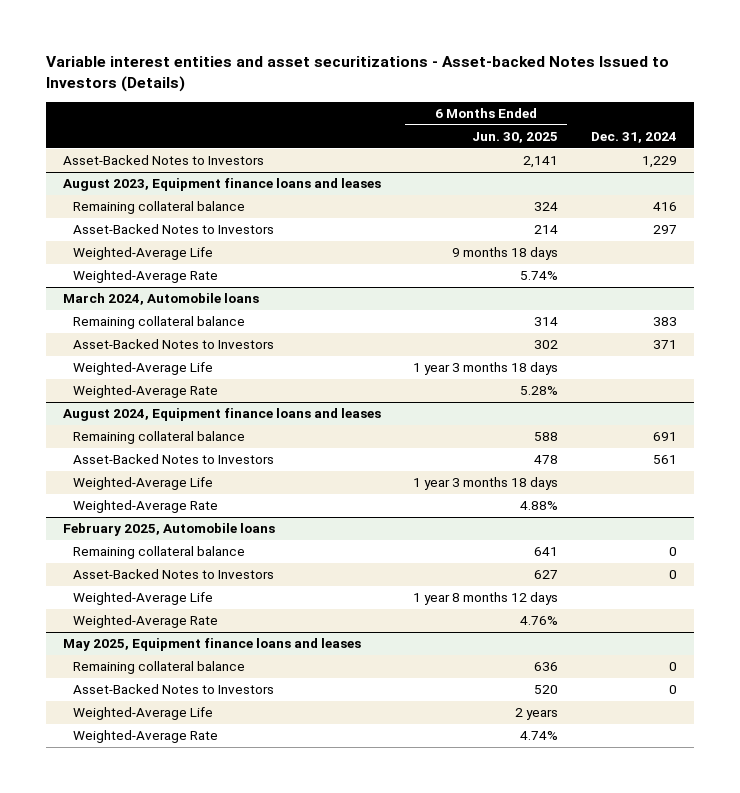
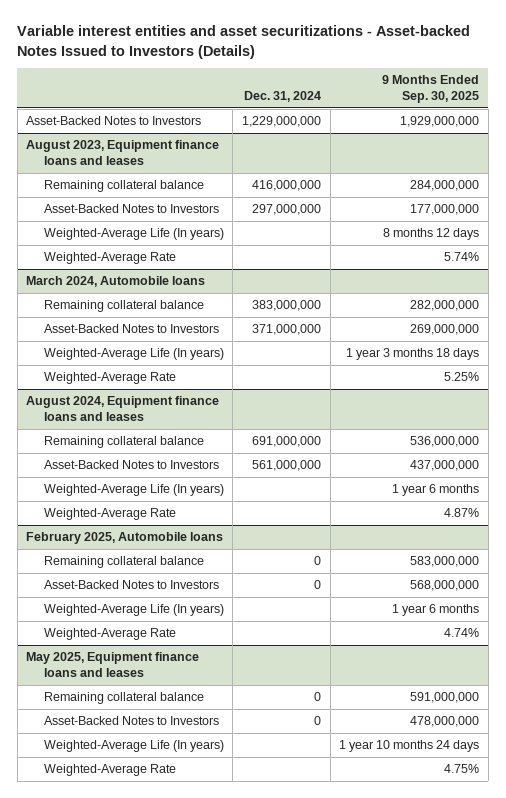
- | 6 Months Ended Jun. 30, 2025 | Dec. 31, 2024
+ | Dec. 31, 2024 | 9 Months Ended Sep. 30, 2025
- Asset-Backed Notes to Investors | 2,141 | 1,229
+ Asset-Backed Notes to Investors | 1,229,000,000 | 1,929,000,000
@ August 2023, Equipment finance loans and leases
- Remaining collateral balance | 324 | 416
- Asset-Backed Notes to Investors | 214 | 297
- Weighted-Average Life | 9 months 18 days |
+ Remaining collateral balance | 416,000,000 | 284,000,000
+ Asset-Backed Notes to Investors | 297,000,000 | 177,000,000
+ Weighted-Average Life (In years) | | 8 months 12 days
@ March 2024, Automobile loans
- Remaining collateral balance | 314 | 383
- Asset-Backed Notes to Investors | 302 | 371
- Weighted-Average Life | 1 year 3 months 18 days |
+ Remaining collateral balance | 383,000,000 | 282,000,000
+ Asset-Backed Notes to Investors | 371,000,000 | 269,000,000
+ Weighted-Average Life (In years) | | 1 year 3 months 18 days
@ August 2024, Equipment finance loans and leases
- Remaining collateral balance | 588 | 691
- Asset-Backed Notes to Investors | 478 | 561
- Weighted-Average Life | 1 year 3 months 18 days |
+ Remaining collateral balance | 691,000,000 | 536,000,000
+ Asset-Backed Notes to Investors | 561,000,000 | 437,000,000
+ Weighted-Average Life (In years) | | 1 year 6 months
@ February 2025, Automobile loans
- Weighted-Average Life | 1 year 8 months 12 days |
+ Weighted-Average Life (In years) | | 1 year 6 months
@ May 2025, Equipment finance loans and leases
- Weighted-Average Life | 2 years |
+ Weighted-Average Life (In years) | | 1 year 10 months 24 days

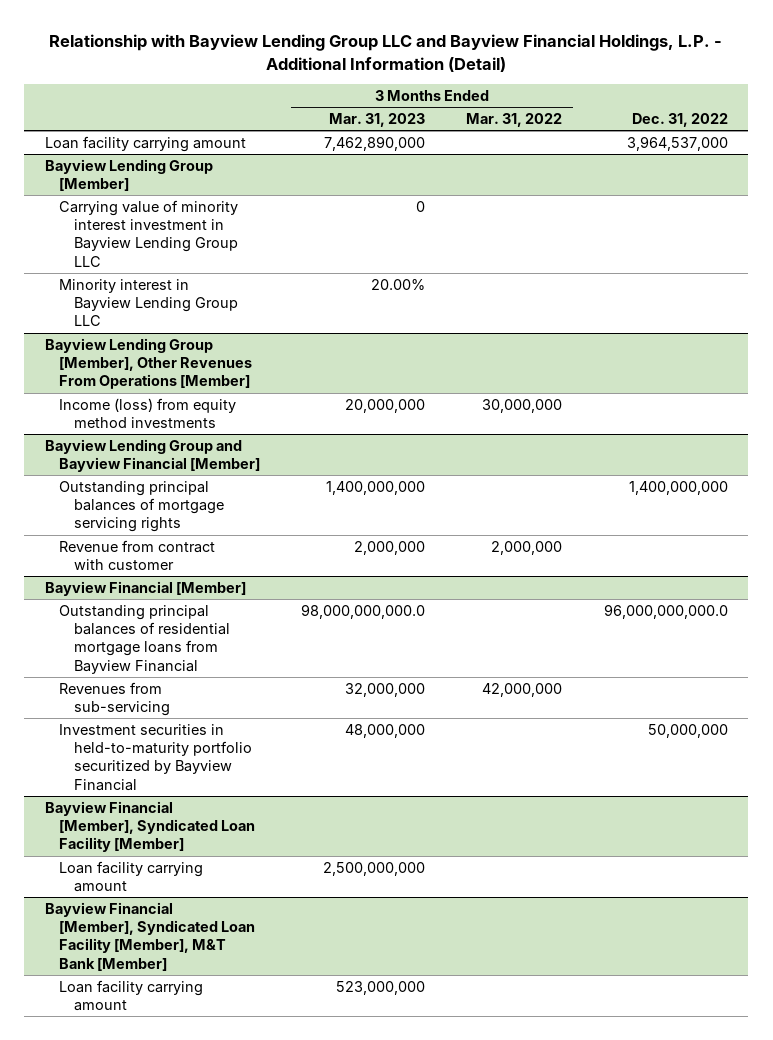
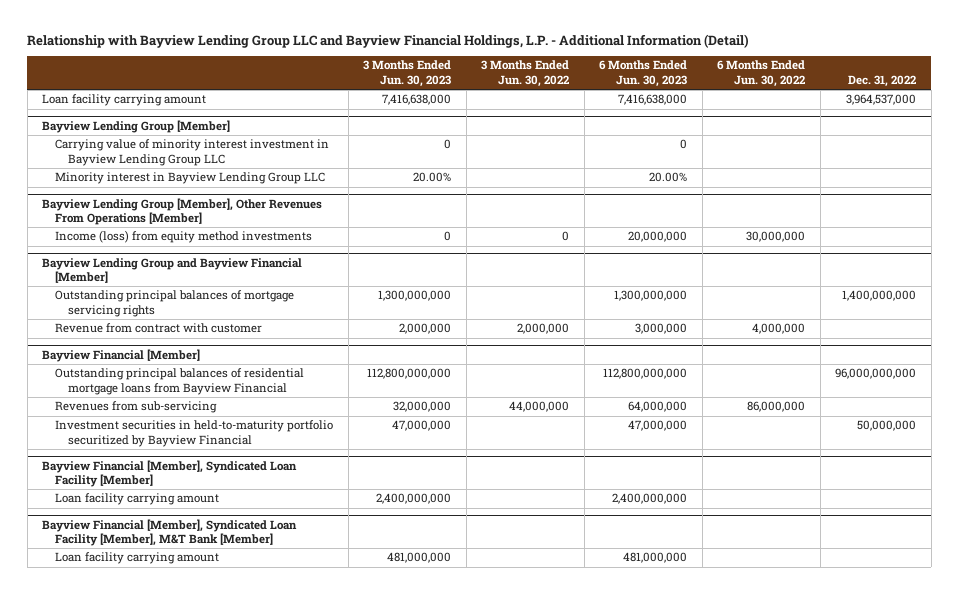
- | 3 Months Ended Mar. 31, 2023 | 3 Months Ended Mar. 31, 2022 | Dec. 31, 2022
+ | 3 Months Ended Jun. 30, 2023 | 3 Months Ended Jun. 30, 2022 | 6 Months Ended Jun. 30, 2023 | 6 Months Ended Jun. 30, 2022 | Dec. 31, 2022
@ Bayview Financial [Member]
- Outstanding principal balances of residential mortgage loans from Bayview Financial | 98,000,000,000.0 | | 96,000,000,000.0
+ Outstanding principal balances of residential mortgage loans from Bayview Financial | 112,800,000,000 | | 112,800,000,000 | | 96,000,000,000

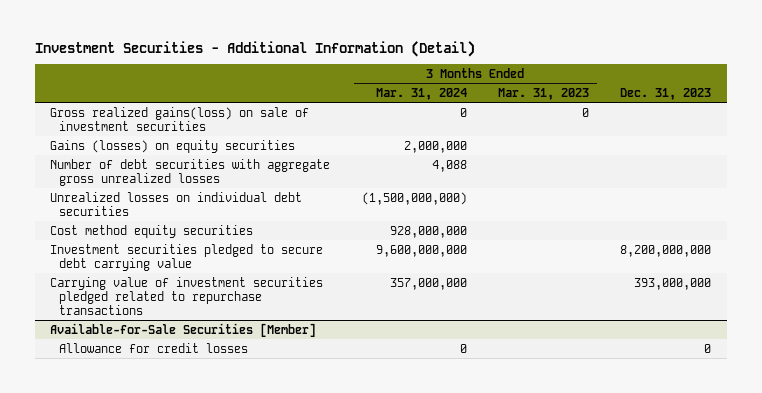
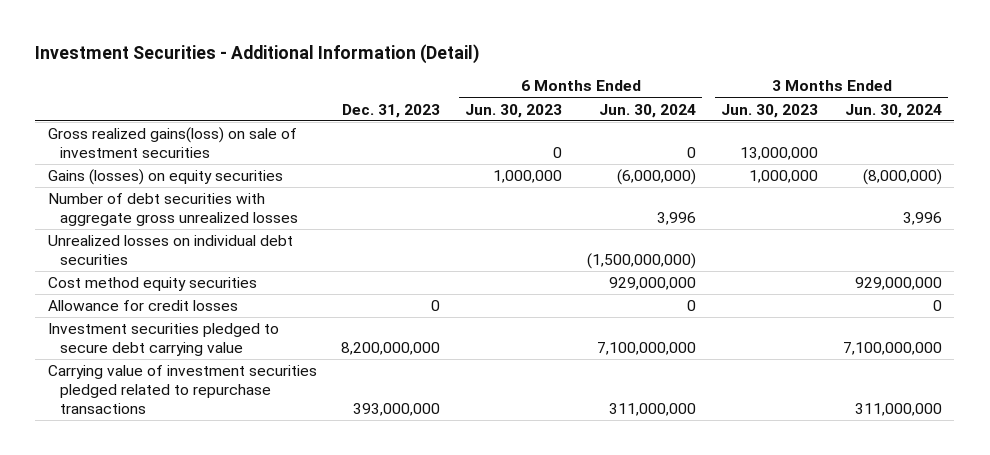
- | 3 Months Ended Mar. 31, 2024 | 3 Months Ended Mar. 31, 2023 | Dec. 31, 2023
+ | Dec. 31, 2023 | 6 Months Ended Jun. 30, 2023 | 6 Months Ended Jun. 30, 2024 | 3 Months Ended Jun. 30, 2023 | 3 Months Ended Jun. 30, 2024
+ Allowance for credit losses | 0 | | 0 | | 0
- Available-for-Sale Securities [Member]
- Allowance for credit losses | 0 | | 0

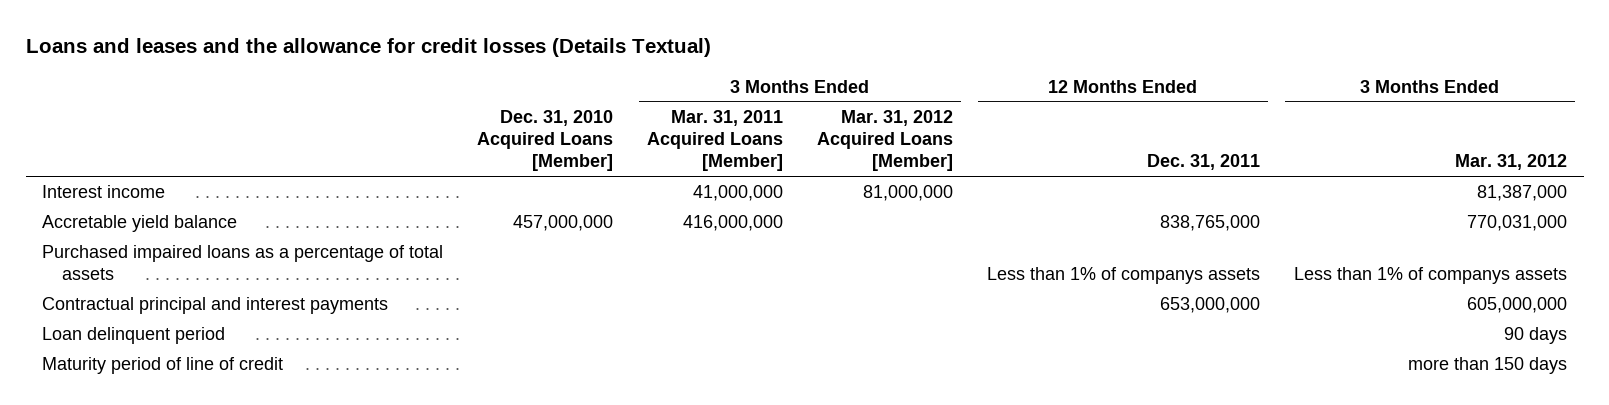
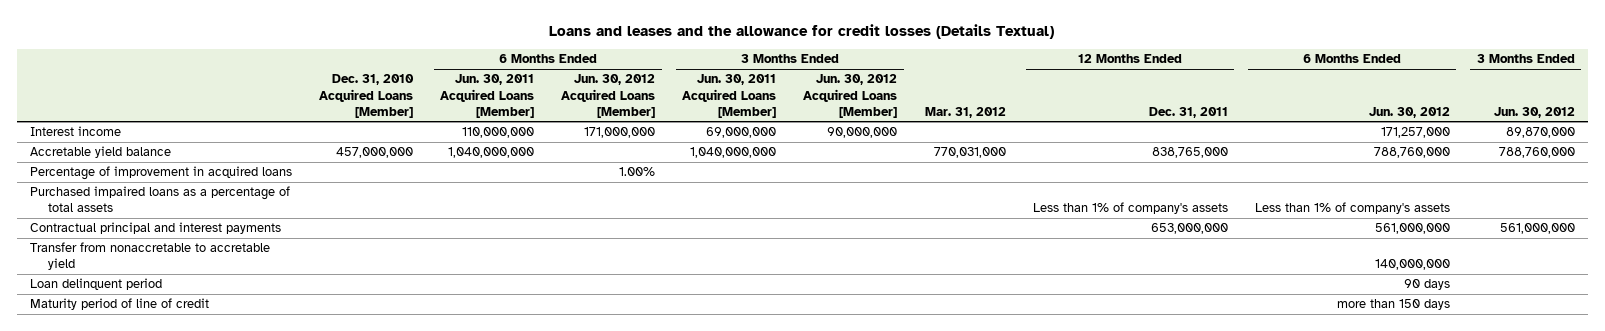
- | Dec. 31, 2010 Acquired Loans [Member] | 3 Months Ended Mar. 31, 2011 Acquired Loans [Member] | 3 Months Ended Mar. 31, 2012 Acquired Loans [Member] | 12 Months Ended Dec. 31, 2011 | 3 Months Ended Mar. 31, 2012
+ | Dec. 31, 2010 Acquired Loans [Member] | 6 Months Ended Jun. 30, 2011 Acquired Loans [Member] | 6 Months Ended Jun. 30, 2012 Acquired Loans [Member] | 3 Months Ended Jun. 30, 2011 Acquired Loans [Member] | 3 Months Ended Jun. 30, 2012 Acquired Loans [Member] | Mar. 31, 2012 | 12 Months Ended Dec. 31, 2011 | 6 Months Ended Jun. 30, 2012 | 3 Months Ended Jun. 30, 2012
- Purchased impaired loans as a percentage of total assets | | | | Less than 1% of companys assets | Less than 1% of companys assets
+ Percentage of improvement in acquired loans | | | 1.00% | | | | | |
+ Purchased impaired loans as a percentage of total assets | | | | | | | Less than 1% of company's assets | Less than 1% of company's assets |
+ Transfer from nonaccretable to accretable yield | | | | | | | | 140,000,000 |

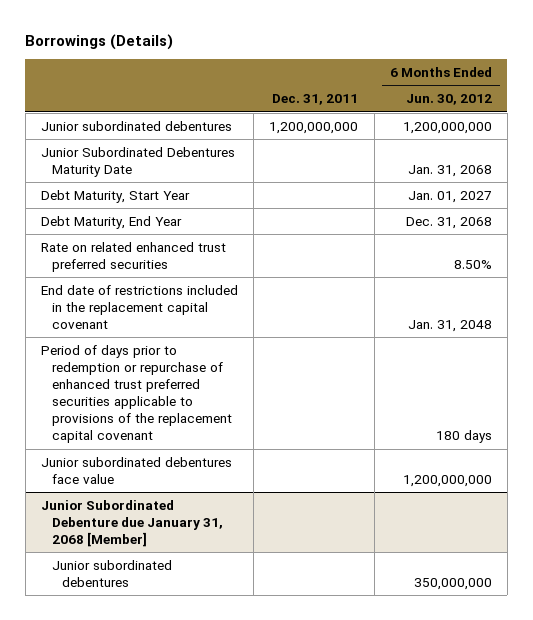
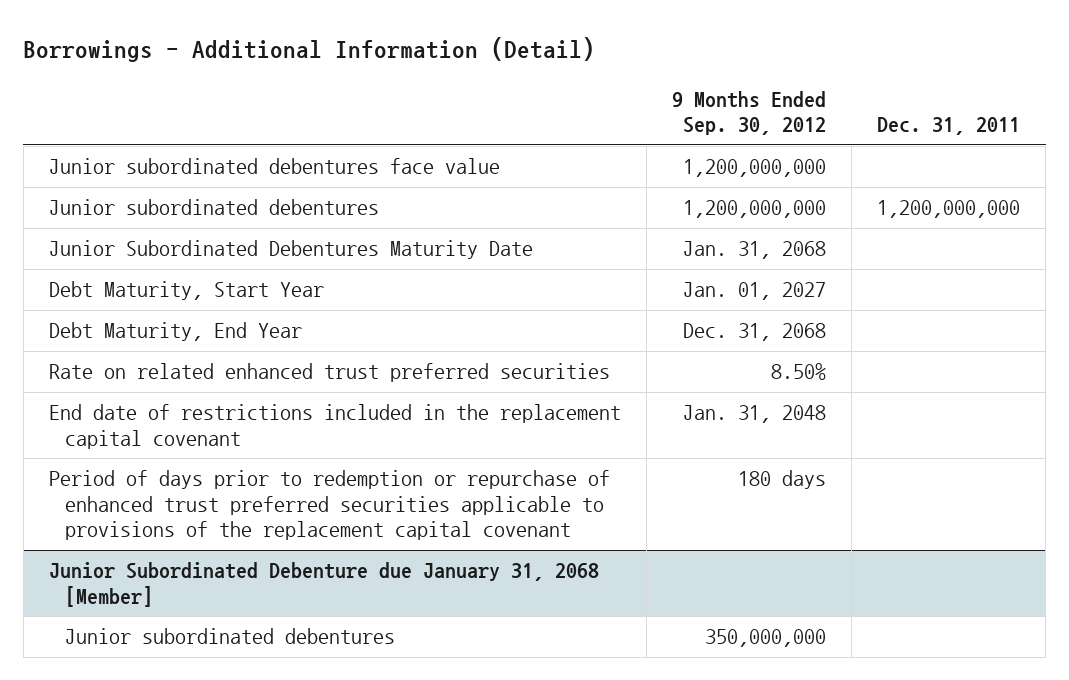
- Borrowings (Details)
+ Borrowings - Additional Information (Detail)
- | Dec. 31, 2011 | 6 Months Ended Jun. 30, 2012
+ | 9 Months Ended Sep. 30, 2012 | Dec. 31, 2011
moved up: Junior subordinated debentures face value | 1,200,000,000 |

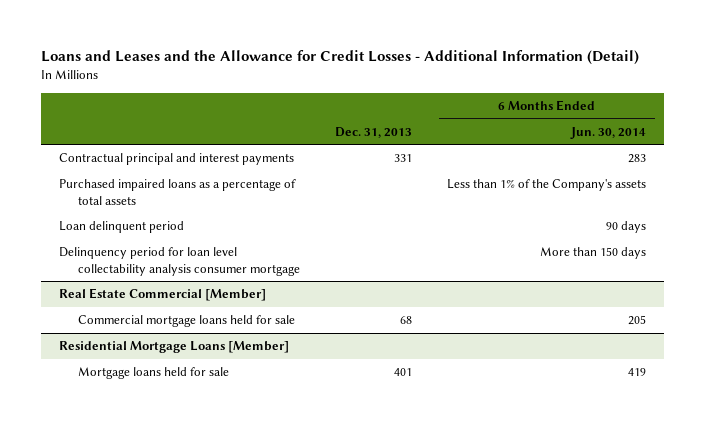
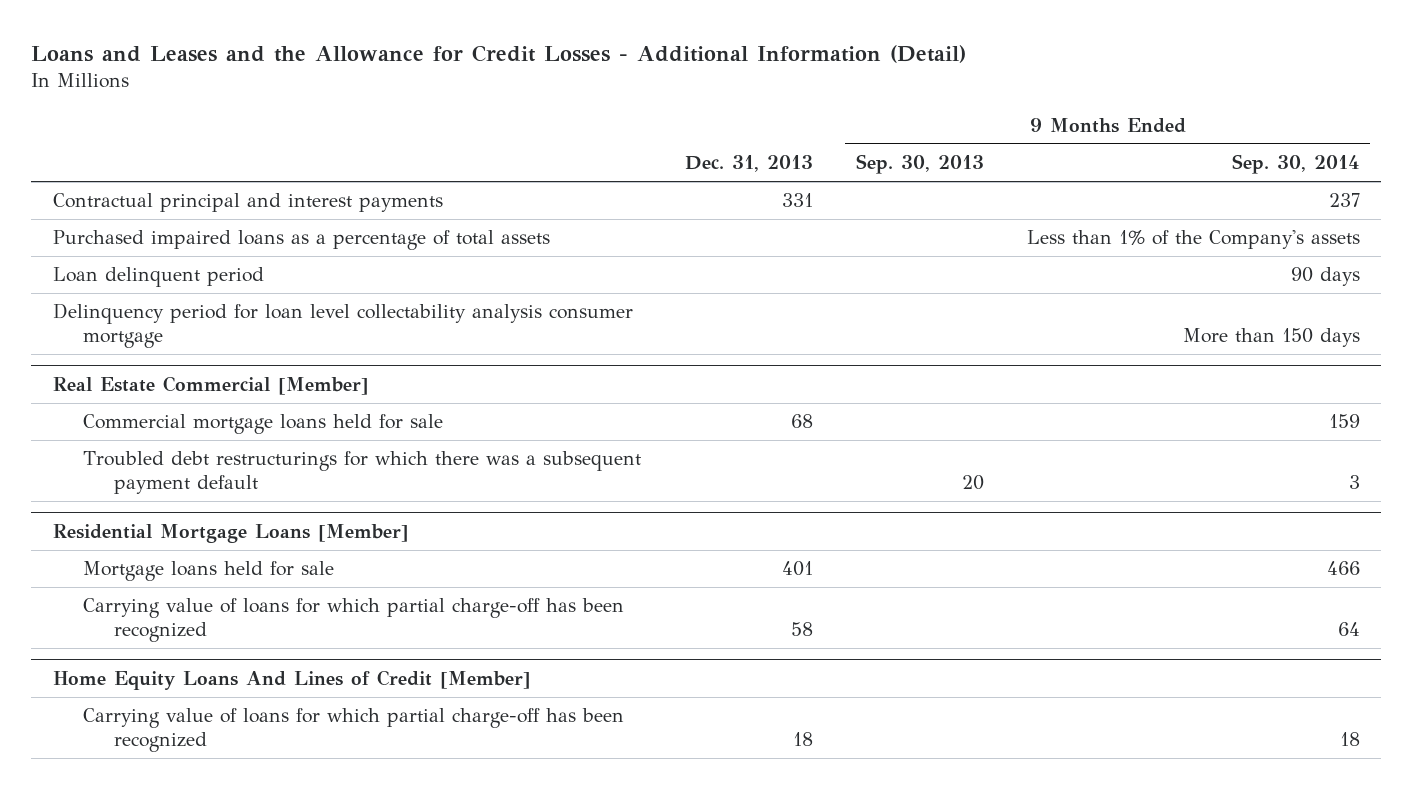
- | Dec. 31, 2013 | 6 Months Ended Jun. 30, 2014
+ | Dec. 31, 2013 | 9 Months Ended Sep. 30, 2013 | 9 Months Ended Sep. 30, 2014
@ Real Estate Commercial [Member]
+ Troubled debt restructurings for which there was a subsequent payment default | | 20 | 3
@ Residential Mortgage Loans [Member]
+ Carrying value of loans for which partial charge-off has been recognized | 58 | | 64
+ Home Equity Loans And Lines of Credit [Member]
+ Carrying value of loans for which partial charge-off has been recognized | 18 | | 18

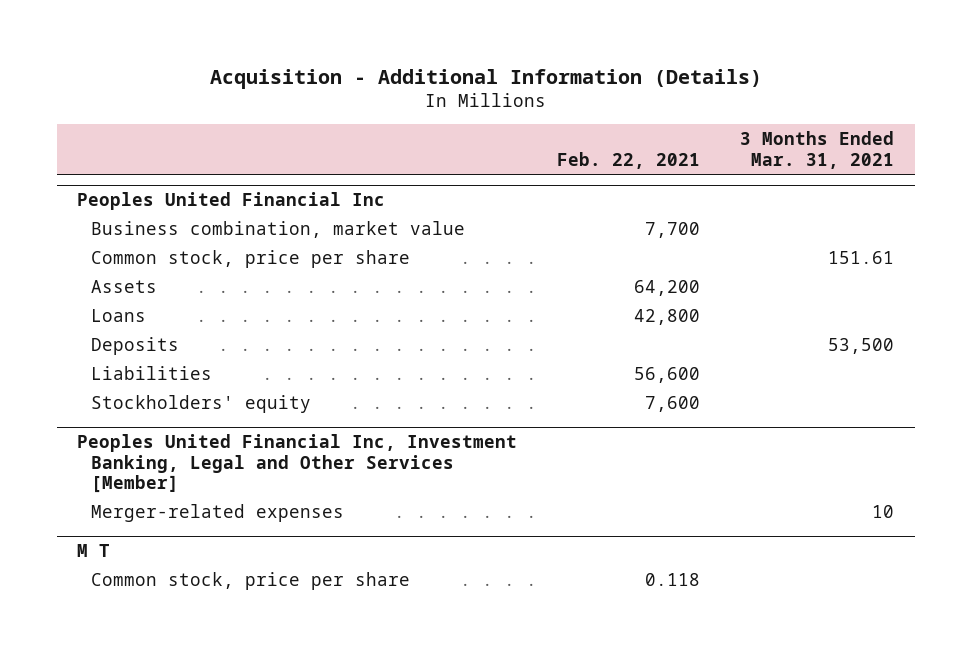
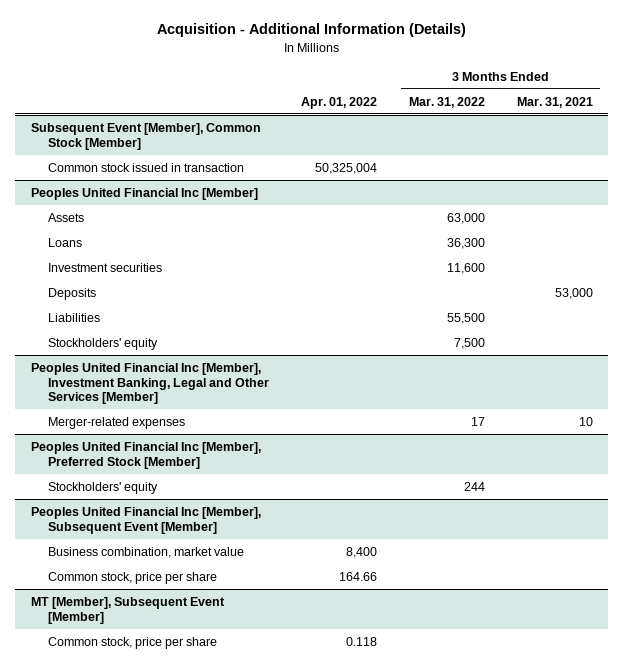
- | Feb. 22, 2021 | 3 Months Ended Mar. 31, 2021
+ | Apr. 01, 2022 | 3 Months Ended Mar. 31, 2022 | 3 Months Ended Mar. 31, 2021
- Peoples United Financial Inc
- Business combination, market value | 7,700 |
- Common stock, price per share | | 151.61
+ Subsequent Event [Member], Common Stock [Member]
+ Common stock issued in transaction | 50,325,004 | |
+ Peoples United Financial Inc [Member]
- Deposits | | 53,500
+ Investment securities | | 11,600 |
+ Deposits | | | 53,000
- Peoples United Financial Inc, Investment Banking, Legal and Other Services [Member]
+ Peoples United Financial Inc [Member], Investment Banking, Legal and Other Services [Member]
- M T
- Common stock, price per share | 0.118 |
+ Peoples United Financial Inc [Member], Preferred Stock [Member]
+ Stockholders' equity | | 244 |
+ Peoples United Financial Inc [Member], Subsequent Event [Member]
+ Business combination, market value | 8,400 | |
+ Common stock, price per share | 164.66 | |
+ MT [Member], Subsequent Event [Member]
+ Common stock, price per share | 0.118 | |

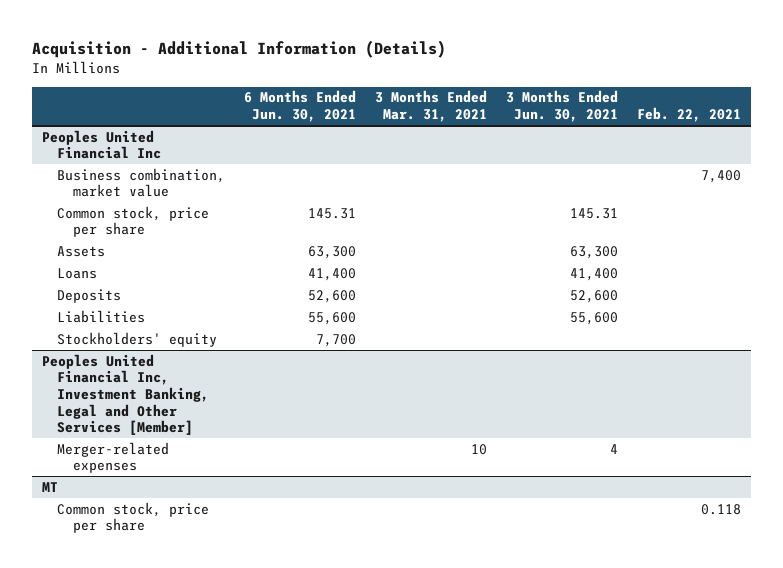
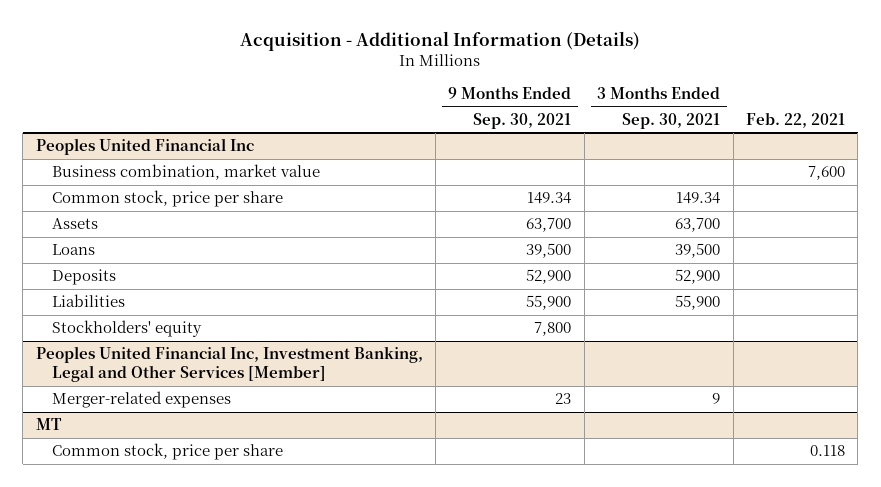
- | 6 Months Ended Jun. 30, 2021 | 3 Months Ended Mar. 31, 2021 | 3 Months Ended Jun. 30, 2021 | Feb. 22, 2021
+ | 9 Months Ended Sep. 30, 2021 | 3 Months Ended Sep. 30, 2021 | Feb. 22, 2021
@ Peoples United Financial Inc
- Business combination, market value | | | | 7,400
+ Business combination, market value | | | 7,600

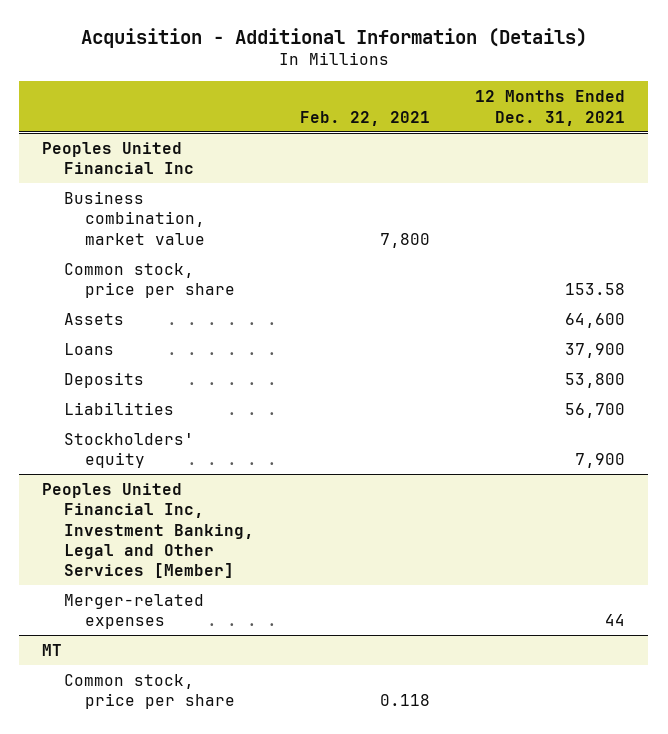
- | 9 Months Ended Sep. 30, 2021 | 3 Months Ended Sep. 30, 2021 | Feb. 22, 2021
+ | Feb. 22, 2021 | 12 Months Ended Dec. 31, 2021
@ Peoples United Financial Inc
- Business combination, market value | | | 7,600
+ Business combination, market value | 7,800 |

